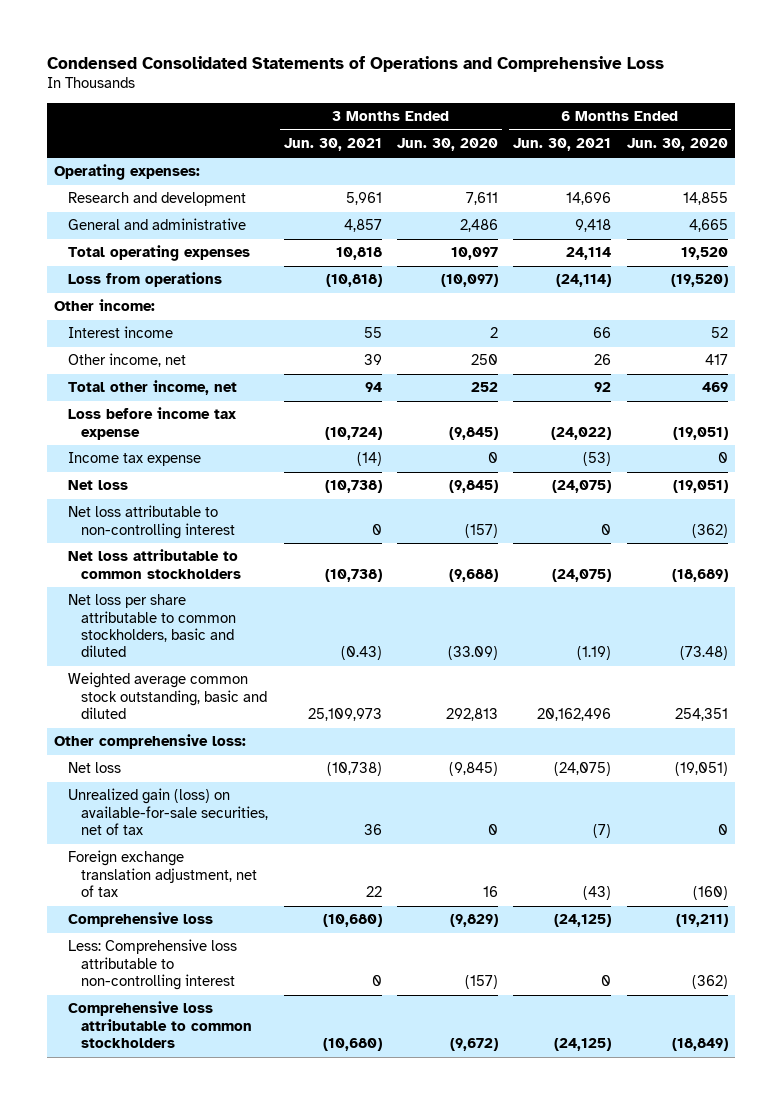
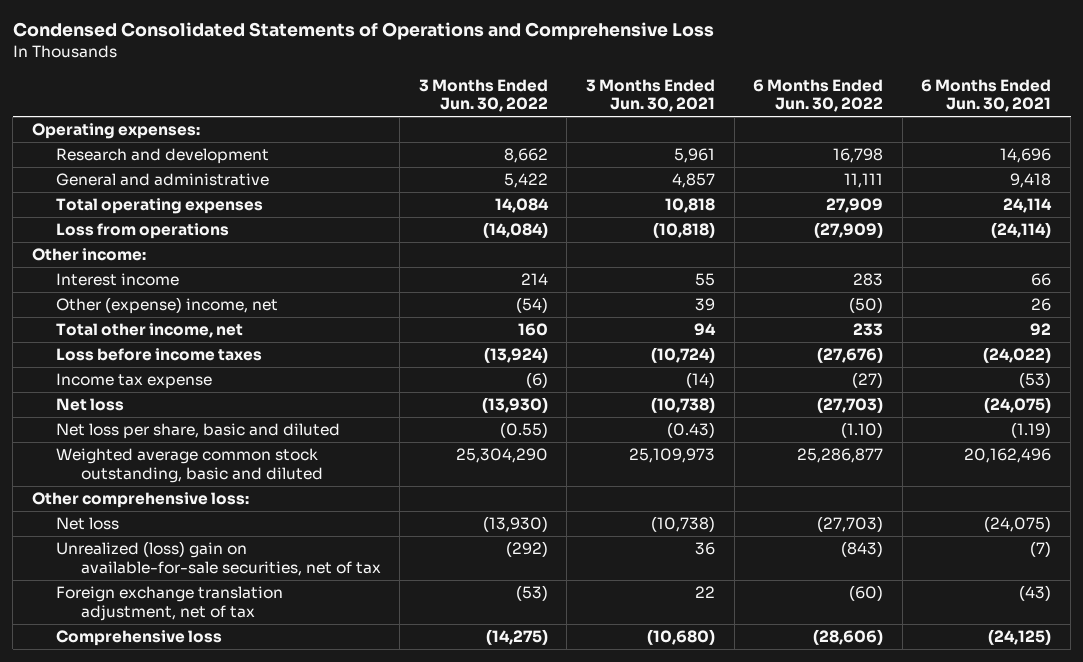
- | 3 Months Ended Jun. 30, 2021 | 3 Months Ended Jun. 30, 2020 | 6 Months Ended Jun. 30, 2021 | 6 Months Ended Jun. 30, 2020
+ | 3 Months Ended Jun. 30, 2022 | 3 Months Ended Jun. 30, 2021 | 6 Months Ended Jun. 30, 2022 | 6 Months Ended Jun. 30, 2021
- Other income, net | 39 | 250 | 26 | 417
+ Other (expense) income, net | (54) | 39 | (50) | 26
- Loss before income tax expense | (10,724) | (9,845) | (24,022) | (19,051)
+ Loss before income taxes | (13,924) | (10,724) | (27,676) | (24,022)
- Net loss attributable to non-controlling interest | 0 | (157) | 0 | (362)
- Net loss attributable to common stockholders | (10,738) | (9,688) | (24,075) | (18,689)
- Net loss per share attributable to common stockholders, basic and diluted | (0.43) | (33.09) | (1.19) | (73.48)
+ Net loss per share, basic and diluted | (0.55) | (0.43) | (1.10) | (1.19)
- Unrealized gain (loss) on available-for-sale securities, net of tax | 36 | 0 | (7) | 0
+ Unrealized (loss) gain on available-for-sale securities, net of tax | (292) | 36 | (843) | (7)
- Less: Comprehensive loss attributable to non-controlling interest | 0 | (157) | 0 | (362)
- Comprehensive loss attributable to common stockholders | (10,680) | (9,672) | (24,125) | (18,849)

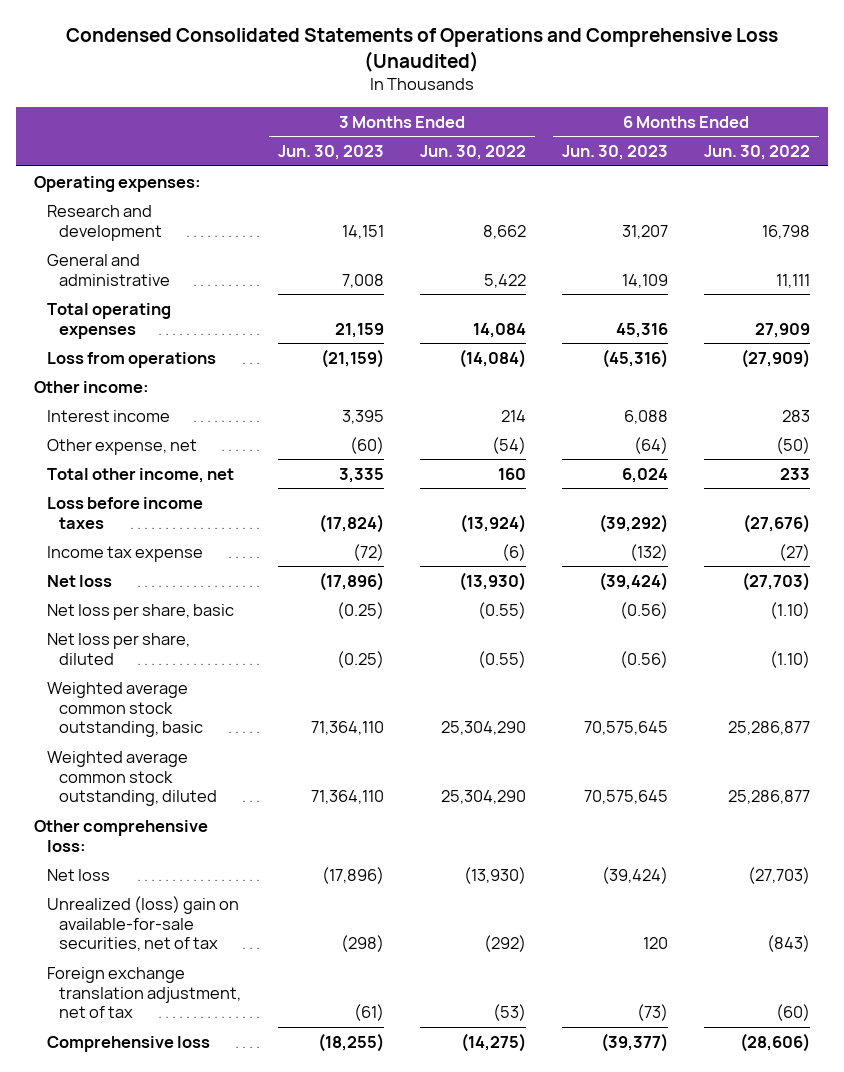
- Condensed Consolidated Statements of Operations and Comprehensive Loss
+ Condensed Consolidated Statements of Operations and Comprehensive Loss (Unaudited)
- | 3 Months Ended Jun. 30, 2022 | 3 Months Ended Jun. 30, 2021 | 6 Months Ended Jun. 30, 2022 | 6 Months Ended Jun. 30, 2021
+ | 3 Months Ended Jun. 30, 2023 | 3 Months Ended Jun. 30, 2022 | 6 Months Ended Jun. 30, 2023 | 6 Months Ended Jun. 30, 2022
- Other (expense) income, net | (54) | 39 | (50) | 26
+ Other expense, net | (60) | (54) | (64) | (50)
- Net loss per share, basic and diluted | (0.55) | (0.43) | (1.10) | (1.19)
- Weighted average common stock outstanding, basic and diluted | 25,304,290 | 25,109,973 | 25,286,877 | 20,162,496
+ Net loss per share, basic | (0.25) | (0.55) | (0.56) | (1.10)
+ Net loss per share, diluted | (0.25) | (0.55) | (0.56) | (1.10)
+ Weighted average common stock outstanding, basic | 71,364,110 | 25,304,290 | 70,575,645 | 25,286,877
+ Weighted average common stock outstanding, diluted | 71,364,110 | 25,304,290 | 70,575,645 | 25,286,877

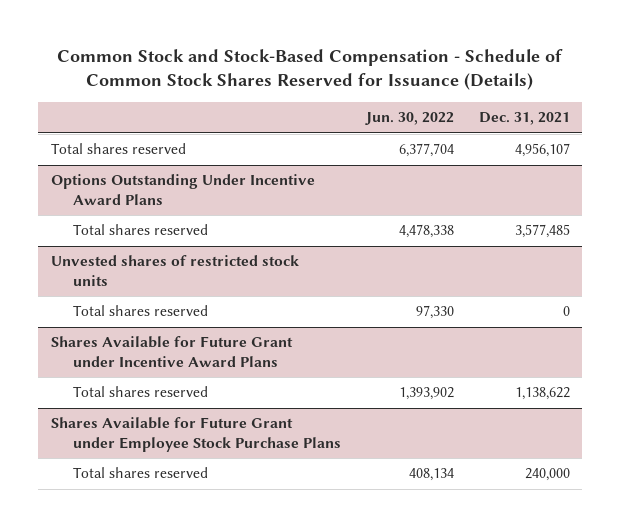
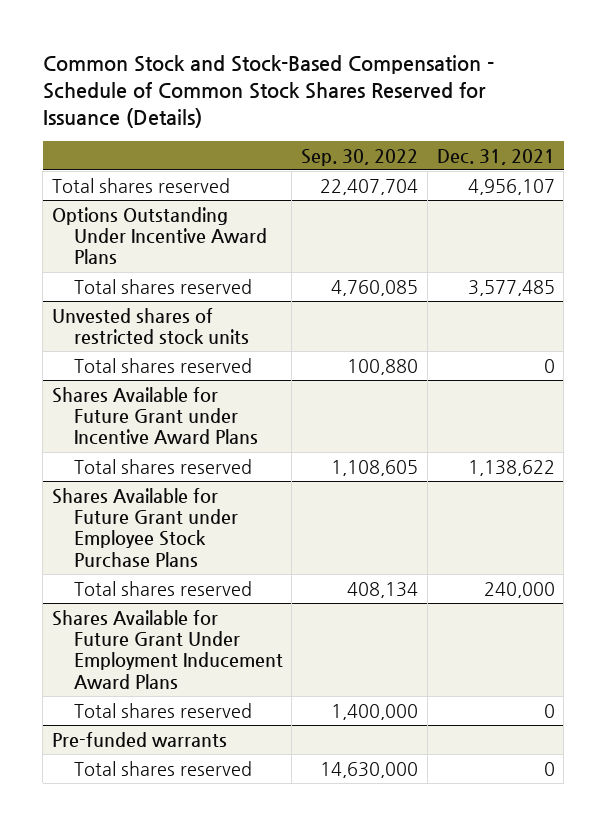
- | Jun. 30, 2022 | Dec. 31, 2021
+ | Sep. 30, 2022 | Dec. 31, 2021
+ Shares Available for Future Grant Under Employment Inducement Award Plans
+ Total shares reserved | 1,400,000 | 0
+ Pre-funded warrants
+ Total shares reserved | 14,630,000 | 0

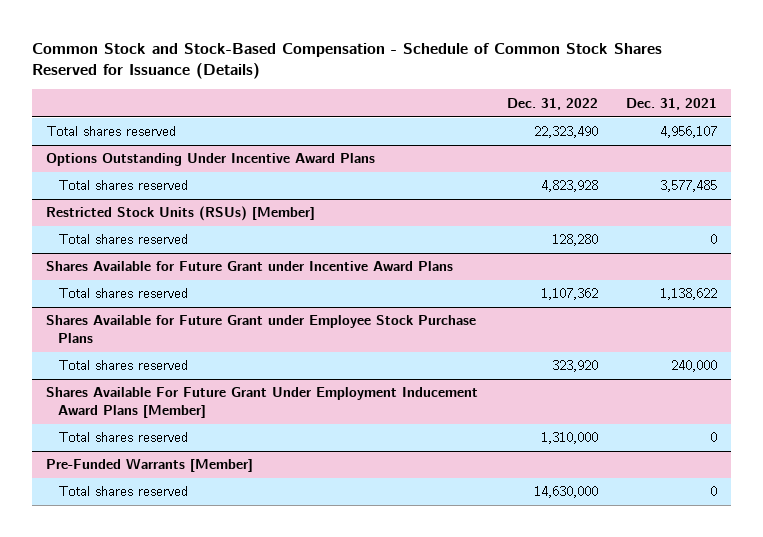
- | Sep. 30, 2022 | Dec. 31, 2021
+ | Dec. 31, 2022 | Dec. 31, 2021
- Unvested shares of restricted stock units
+ Restricted Stock Units (RSUs) [Member]
- Shares Available for Future Grant Under Employment Inducement Award Plans
+ Shares Available For Future Grant Under Employment Inducement Award Plans [Member]
- Pre-funded warrants
+ Pre-Funded Warrants [Member]

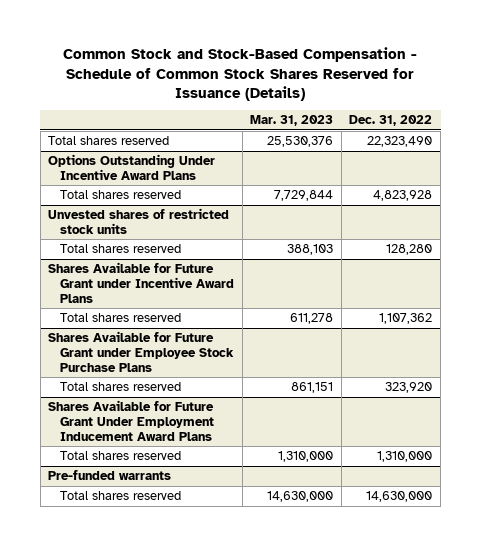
- | Dec. 31, 2022 | Dec. 31, 2021
+ | Mar. 31, 2023 | Dec. 31, 2022
- Restricted Stock Units (RSUs) [Member]
+ Unvested shares of restricted stock units
- Shares Available For Future Grant Under Employment Inducement Award Plans [Member]
+ Shares Available for Future Grant Under Employment Inducement Award Plans
- Pre-Funded Warrants [Member]
+ Pre-funded warrants

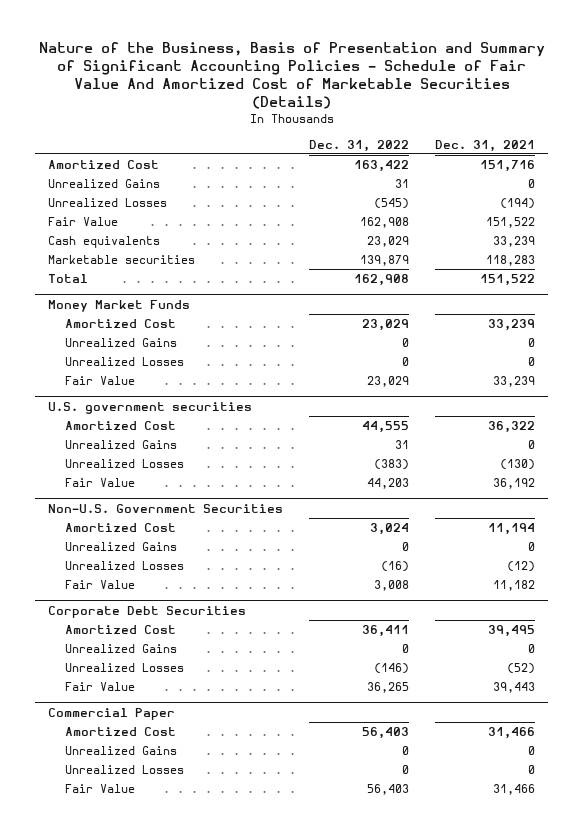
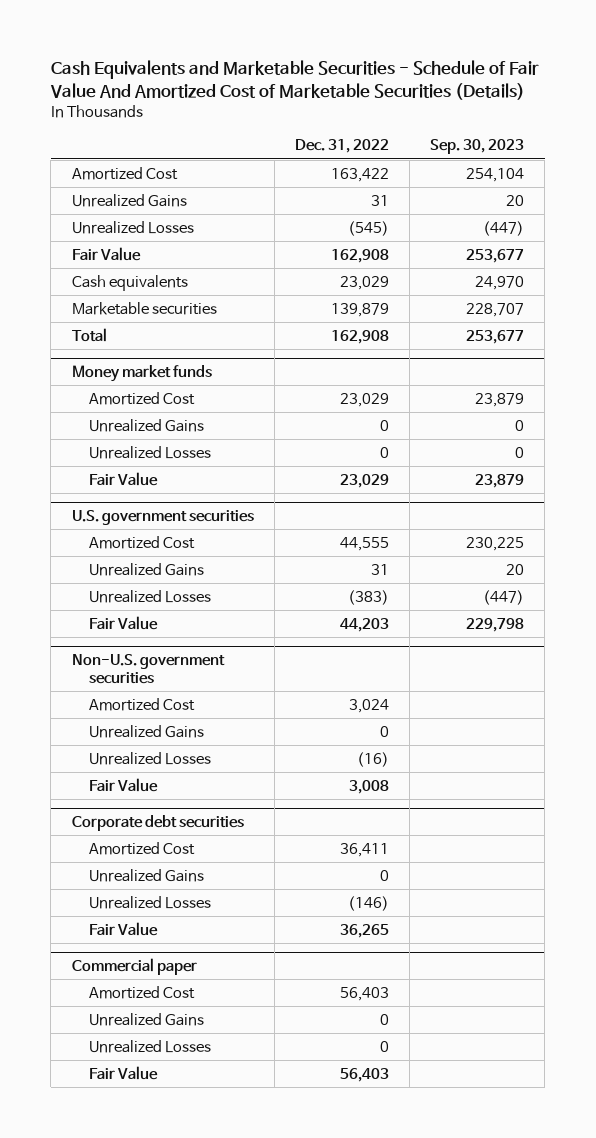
- Nature of the Business, Basis of Presentation and Summary of Significant Accounting Policies - Schedule of Fair Value And Amortized Cost of Marketable Securities (Details)
+ Cash Equivalents and Marketable Securities - Schedule of Fair Value And Amortized Cost of Marketable Securities (Details)
- | Dec. 31, 2022 | Dec. 31, 2021
+ | Dec. 31, 2022 | Sep. 30, 2023
- Money Market Funds
+ Money market funds
- Non-U.S. Government Securities
+ Non-U.S. government securities
- Corporate Debt Securities
+ Corporate debt securities
- Commercial Paper
+ Commercial paper

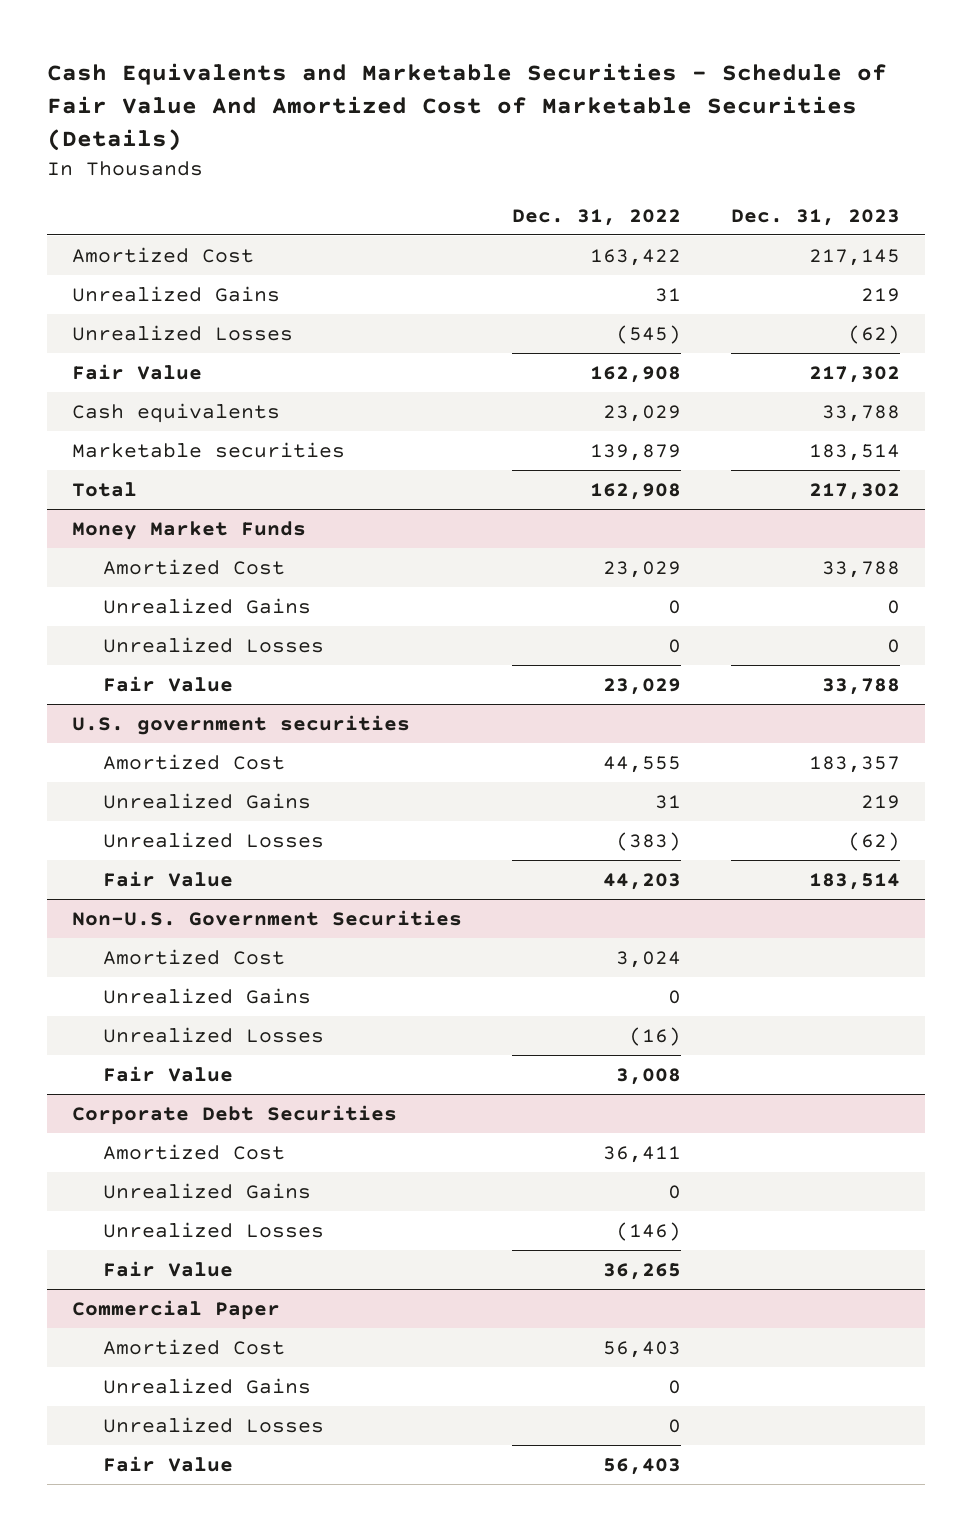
- | Dec. 31, 2022 | Sep. 30, 2023
+ | Dec. 31, 2022 | Dec. 31, 2023
- Money market funds
+ Money Market Funds
- Non-U.S. government securities
+ Non-U.S. Government Securities
- Corporate debt securities
+ Corporate Debt Securities
- Commercial paper
+ Commercial Paper

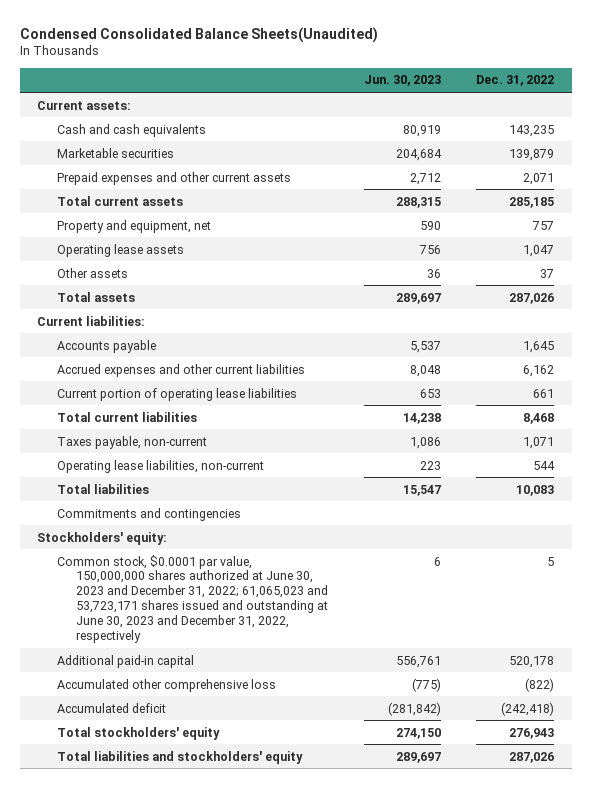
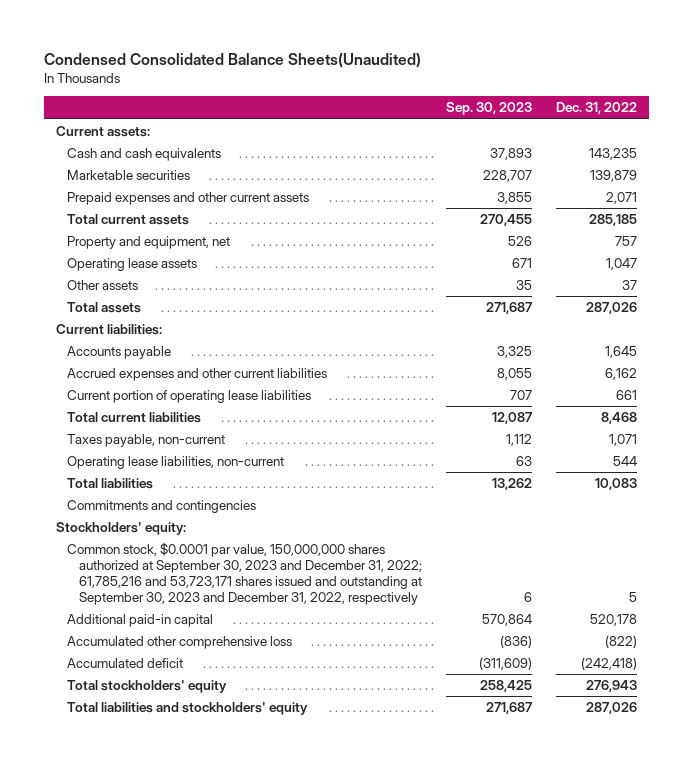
- | Jun. 30, 2023 | Dec. 31, 2022
+ | Sep. 30, 2023 | Dec. 31, 2022
- Common stock, $0.0001 par value, 150,000,000 shares authorized at June 30, 2023 and December 31, 2022; 61,065,023 and 53,723,171 shares issued and outstanding at June 30, 2023 and December 31, 2022, respectively | 6 | 5
+ Common stock, $0.0001 par value, 150,000,000 shares authorized at September 30, 2023 and December 31, 2022; 61,785,216 and 53,723,171 shares issued and outstanding at September 30, 2023 and December 31, 2022, respectively | 6 | 5

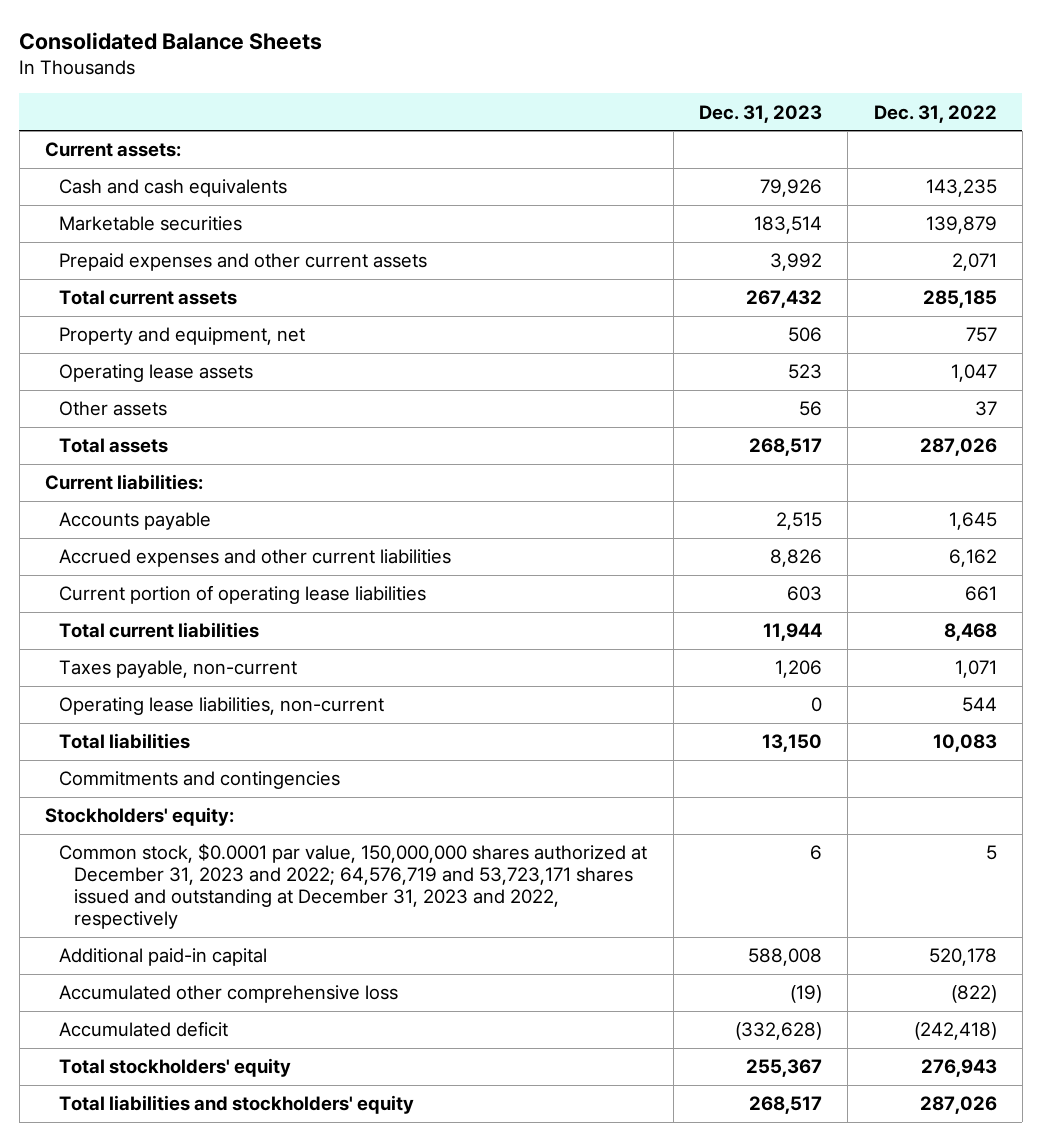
- Condensed Consolidated Balance Sheets(Unaudited)
+ Consolidated Balance Sheets
- | Sep. 30, 2023 | Dec. 31, 2022
+ | Dec. 31, 2023 | Dec. 31, 2022
- Common stock, $0.0001 par value, 150,000,000 shares authorized at September 30, 2023 and December 31, 2022; 61,785,216 and 53,723,171 shares issued and outstanding at September 30, 2023 and December 31, 2022, respectively | 6 | 5
+ Common stock, $0.0001 par value, 150,000,000 shares authorized at December 31, 2023 and 2022; 64,576,719 and 53,723,171 shares issued and outstanding at December 31, 2023 and 2022, respectively | 6 | 5

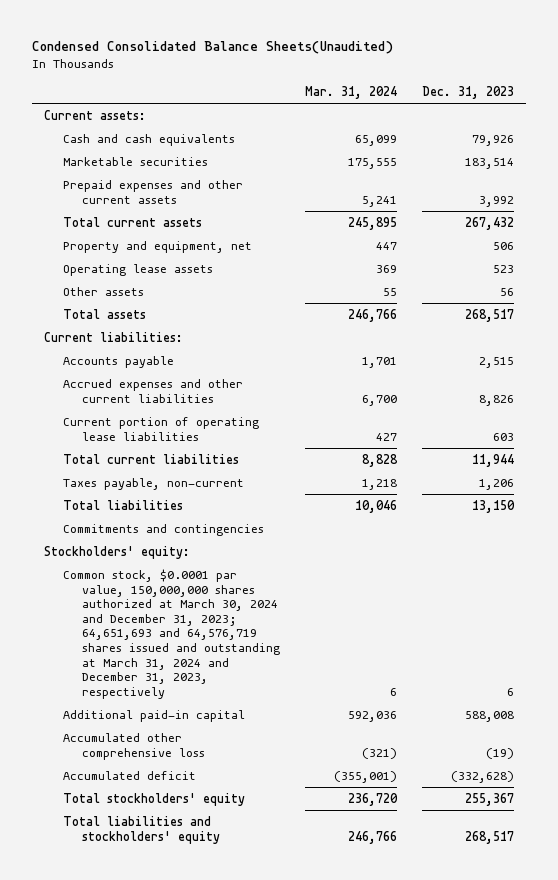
- Consolidated Balance Sheets
+ Condensed Consolidated Balance Sheets(Unaudited)
- | Dec. 31, 2023 | Dec. 31, 2022
+ | Mar. 31, 2024 | Dec. 31, 2023
- Operating lease liabilities, non-current | 0 | 544
- Common stock, $0.0001 par value, 150,000,000 shares authorized at December 31, 2023 and 2022; 64,576,719 and 53,723,171 shares issued and outstanding at December 31, 2023 and 2022, respectively | 6 | 5
+ Common stock, $0.0001 par value, 150,000,000 shares authorized at March 30, 2024 and December 31, 2023; 64,651,693 and 64,576,719 shares issued and outstanding at March 31, 2024 and December 31, 2023, respectively | 6 | 6

